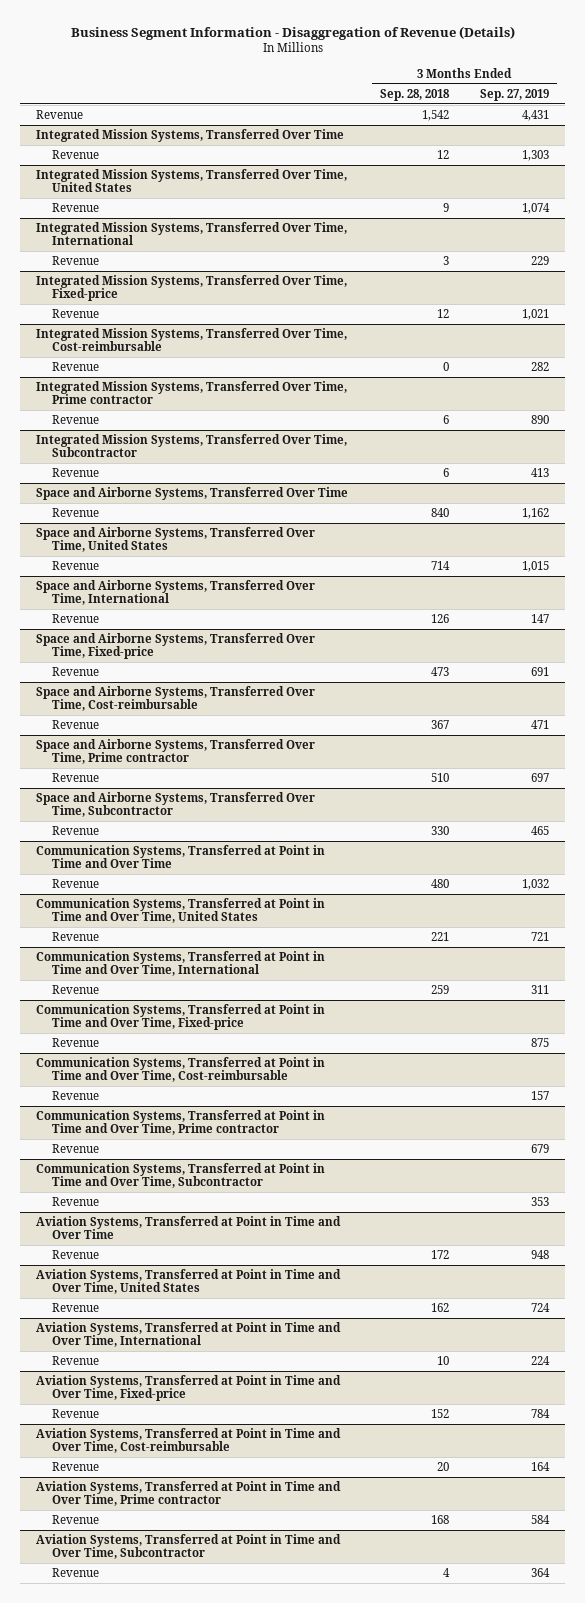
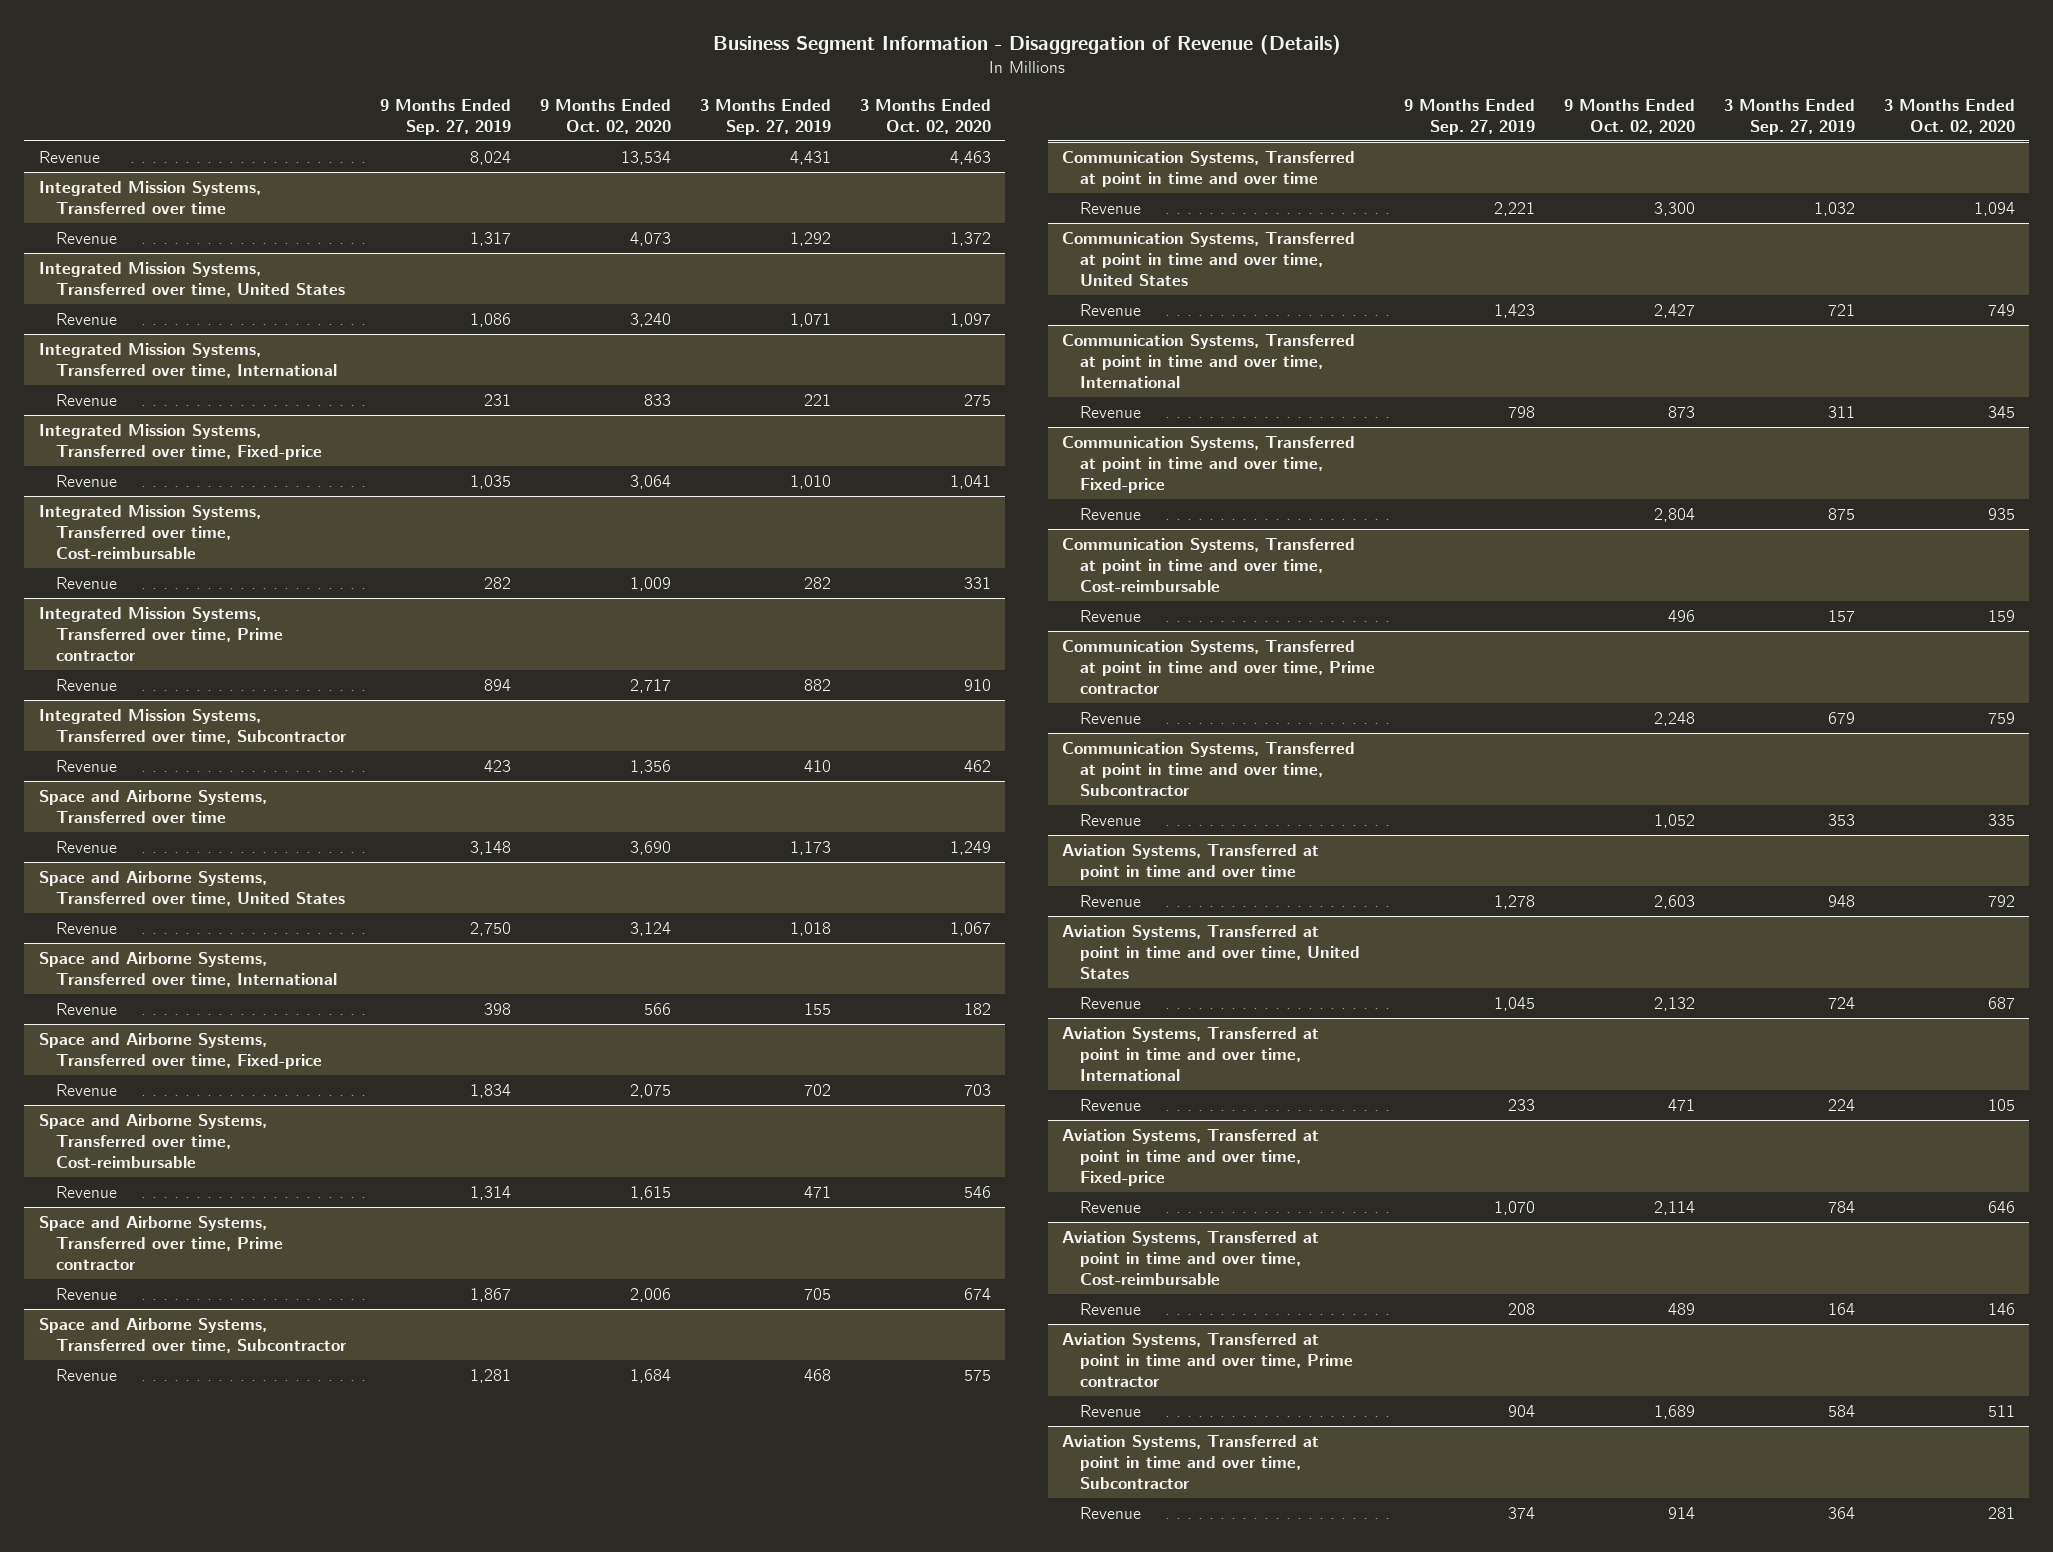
- | 3 Months Ended Sep. 28, 2018 | 3 Months Ended Sep. 27, 2019
+ | 9 Months Ended Sep. 27, 2019 | 9 Months Ended Oct. 02, 2020 | 3 Months Ended Sep. 27, 2019 | 3 Months Ended Oct. 02, 2020
- Integrated Mission Systems, Transferred Over Time
- Revenue | 12 | 1,303
- Integrated Mission Systems, Transferred Over Time, United States
- Revenue | 9 | 1,074
- Integrated Mission Systems, Transferred Over Time, International
- Revenue | 3 | 229
- Integrated Mission Systems, Transferred Over Time, Fixed-price
- Revenue | 12 | 1,021
- Integrated Mission Systems, Transferred Over Time, Cost-reimbursable
+ Integrated Mission Systems, Transferred over time
+ Revenue | 1,317 | 4,073 | 1,292 | 1,372
+ Integrated Mission Systems, Transferred over time, United States
+ Revenue | 1,086 | 3,240 | 1,071 | 1,097
+ Integrated Mission Systems, Transferred over time, International
+ Revenue | 231 | 833 | 221 | 275
+ Integrated Mission Systems, Transferred over time, Fixed-price
+ Revenue | 1,035 | 3,064 | 1,010 | 1,041
+ Integrated Mission Systems, Transferred over time, Cost-reimbursable
- Integrated Mission Systems, Transferred Over Time, Prime contractor
- Revenue | 6 | 890
- Integrated Mission Systems, Transferred Over Time, Subcontractor
- Revenue | 6 | 413
- Space and Airborne Systems, Transferred Over Time
- Revenue | 840 | 1,162
- Space and Airborne Systems, Transferred Over Time, United States
- Revenue | 714 | 1,015
- Space and Airborne Systems, Transferred Over Time, International
- Revenue | 126 | 147
- Space and Airborne Systems, Transferred Over Time, Fixed-price
- Revenue | 473 | 691
- Space and Airborne Systems, Transferred Over Time, Cost-reimbursable
+ Integrated Mission Systems, Transferred over time, Prime contractor
+ Revenue | 894 | 2,717 | 882 | 910
+ Integrated Mission Systems, Transferred over time, Subcontractor
+ Revenue | 423 | 1,356 | 410 | 462
+ Space and Airborne Systems, Transferred over time
+ Revenue | 3,148 | 3,690 | 1,173 | 1,249
+ Space and Airborne Systems, Transferred over time, United States
+ Revenue | 2,750 | 3,124 | 1,018 | 1,067
+ Space and Airborne Systems, Transferred over time, International
+ Revenue | 398 | 566 | 155 | 182
+ Space and Airborne Systems, Transferred over time, Fixed-price
+ Revenue | 1,834 | 2,075 | 702 | 703
+ Space and Airborne Systems, Transferred over time, Cost-reimbursable
- Space and Airborne Systems, Transferred Over Time, Prime contractor
- Revenue | 510 | 697
- Space and Airborne Systems, Transferred Over Time, Subcontractor
- Revenue | 330 | 465
- Communication Systems, Transferred at Point in Time and Over Time
+ Space and Airborne Systems, Transferred over time, Prime contractor
+ Revenue | 1,867 | 2,006 | 705 | 674
+ Space and Airborne Systems, Transferred over time, Subcontractor
+ Revenue | 1,281 | 1,684 | 468 | 575
+ Communication Systems, Transferred at point in time and over time
- Communication Systems, Transferred at Point in Time and Over Time, United States
+ Communication Systems, Transferred at point in time and over time, United States
- Communication Systems, Transferred at Point in Time and Over Time, International
+ Communication Systems, Transferred at point in time and over time, International
- Communication Systems, Transferred at Point in Time and Over Time, Fixed-price
+ Communication Systems, Transferred at point in time and over time, Fixed-price
- Communication Systems, Transferred at Point in Time and Over Time, Cost-reimbursable
+ Communication Systems, Transferred at point in time and over time, Cost-reimbursable
- Communication Systems, Transferred at Point in Time and Over Time, Prime contractor
+ Communication Systems, Transferred at point in time and over time, Prime contractor
- Communication Systems, Transferred at Point in Time and Over Time, Subcontractor
+ Communication Systems, Transferred at point in time and over time, Subcontractor
- Aviation Systems, Transferred at Point in Time and Over Time
+ Aviation Systems, Transferred at point in time and over time
- Aviation Systems, Transferred at Point in Time and Over Time, United States
+ Aviation Systems, Transferred at point in time and over time, United States
- Aviation Systems, Transferred at Point in Time and Over Time, International
+ Aviation Systems, Transferred at point in time and over time, International
- Aviation Systems, Transferred at Point in Time and Over Time, Fixed-price
+ Aviation Systems, Transferred at point in time and over time, Fixed-price
- Aviation Systems, Transferred at Point in Time and Over Time, Cost-reimbursable
+ Aviation Systems, Transferred at point in time and over time, Cost-reimbursable
- Aviation Systems, Transferred at Point in Time and Over Time, Prime contractor
+ Aviation Systems, Transferred at point in time and over time, Prime contractor
- Aviation Systems, Transferred at Point in Time and Over Time, Subcontractor
+ Aviation Systems, Transferred at point in time and over time, Subcontractor

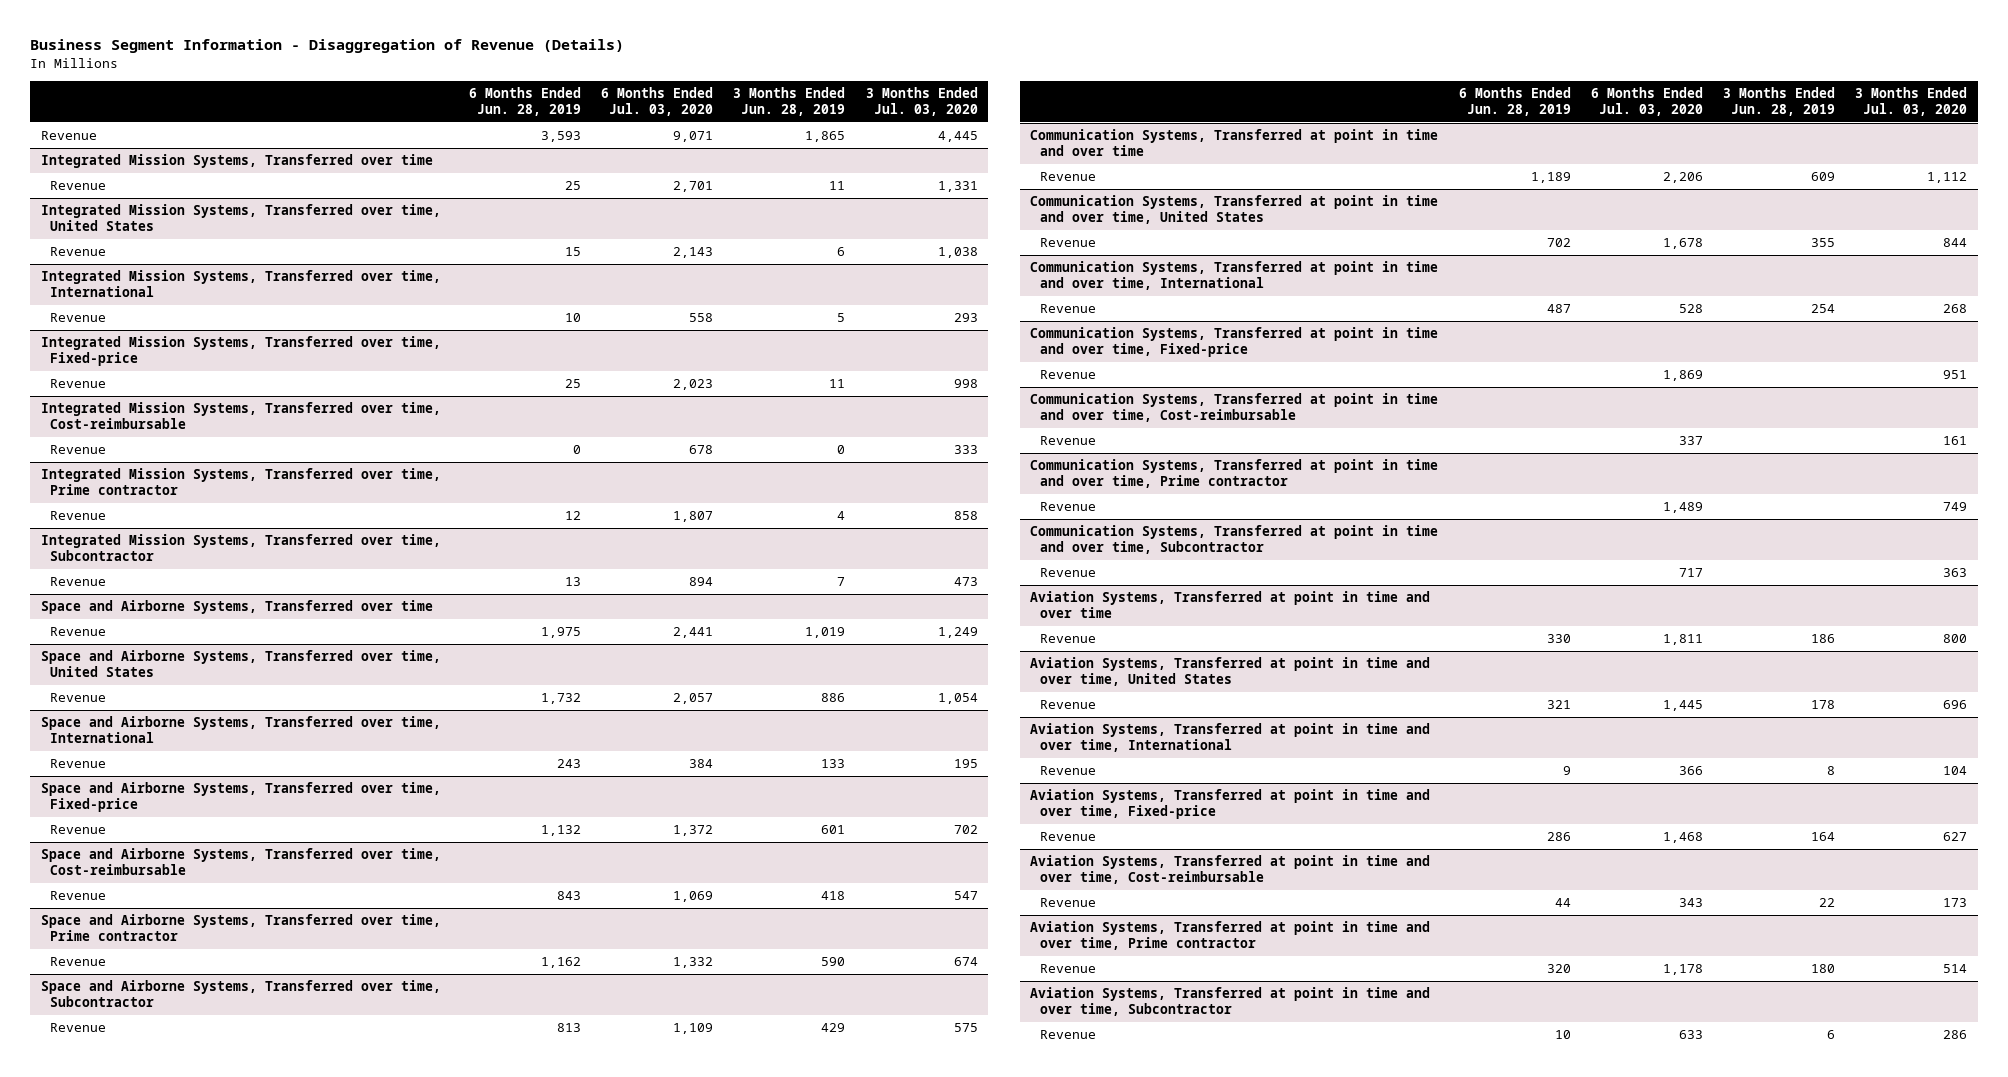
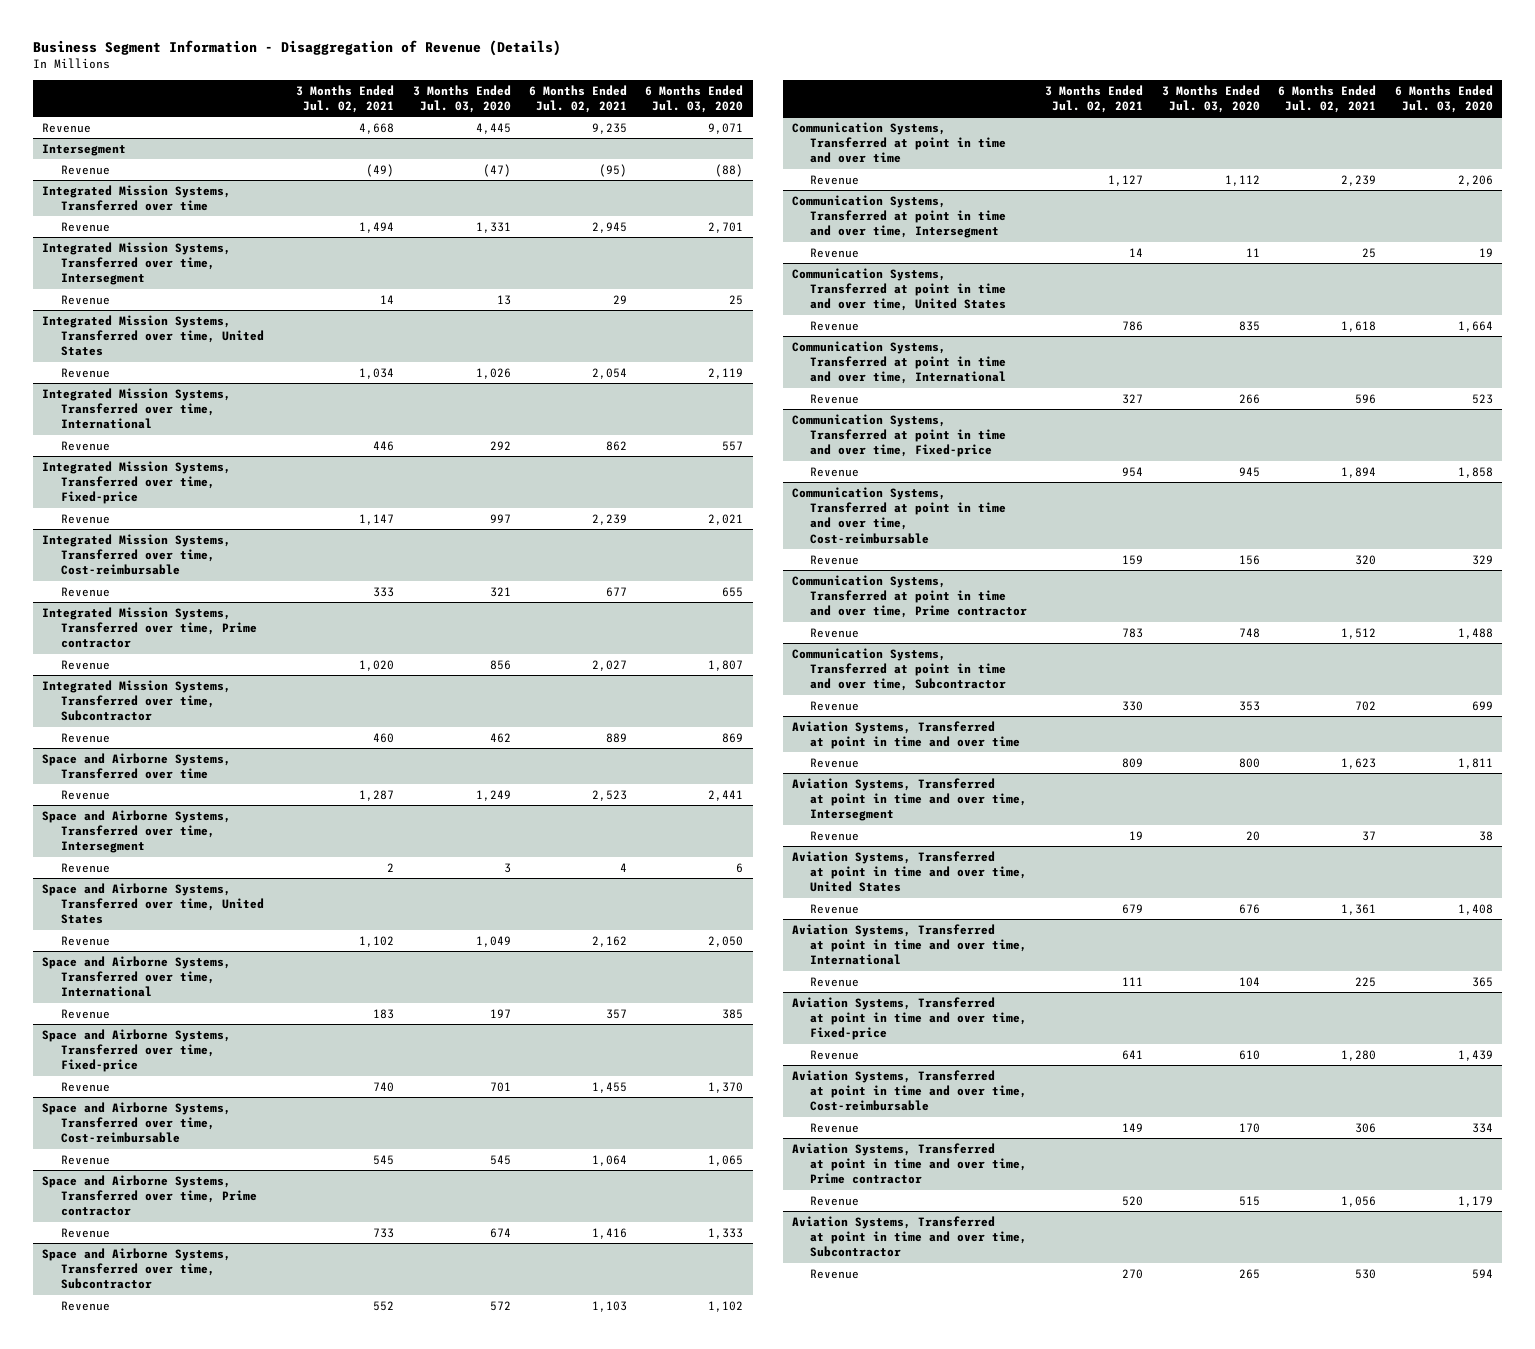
- | 6 Months Ended Jun. 28, 2019 | 6 Months Ended Jul. 03, 2020 | 3 Months Ended Jun. 28, 2019 | 3 Months Ended Jul. 03, 2020
+ | 3 Months Ended Jul. 02, 2021 | 3 Months Ended Jul. 03, 2020 | 6 Months Ended Jul. 02, 2021 | 6 Months Ended Jul. 03, 2020
+ Intersegment
+ Revenue | (49) | (47) | (95) | (88)
+ Integrated Mission Systems, Transferred over time, Intersegment
+ Revenue | 14 | 13 | 29 | 25
@ Integrated Mission Systems, Transferred over time, United States
- Revenue | 15 | 2,143 | 6 | 1,038
+ Revenue | 1,034 | 1,026 | 2,054 | 2,119
@ Integrated Mission Systems, Transferred over time, International
- Revenue | 10 | 558 | 5 | 293
+ Revenue | 446 | 292 | 862 | 557
@ Integrated Mission Systems, Transferred over time, Fixed-price
- Revenue | 25 | 2,023 | 11 | 998
+ Revenue | 1,147 | 997 | 2,239 | 2,021
@ Integrated Mission Systems, Transferred over time, Cost-reimbursable
- Revenue | 0 | 678 | 0 | 333
+ Revenue | 333 | 321 | 677 | 655
@ Integrated Mission Systems, Transferred over time, Prime contractor
- Revenue | 12 | 1,807 | 4 | 858
+ Revenue | 1,020 | 856 | 2,027 | 1,807
@ Integrated Mission Systems, Transferred over time, Subcontractor
- Revenue | 13 | 894 | 7 | 473
+ Revenue | 460 | 462 | 889 | 869
+ Space and Airborne Systems, Transferred over time, Intersegment
+ Revenue | 2 | 3 | 4 | 6
@ Space and Airborne Systems, Transferred over time, United States
- Revenue | 1,732 | 2,057 | 886 | 1,054
+ Revenue | 1,102 | 1,049 | 2,162 | 2,050
@ Space and Airborne Systems, Transferred over time, International
- Revenue | 243 | 384 | 133 | 195
+ Revenue | 183 | 197 | 357 | 385
@ Space and Airborne Systems, Transferred over time, Fixed-price
- Revenue | 1,132 | 1,372 | 601 | 702
+ Revenue | 740 | 701 | 1,455 | 1,370
@ Space and Airborne Systems, Transferred over time, Cost-reimbursable
- Revenue | 843 | 1,069 | 418 | 547
+ Revenue | 545 | 545 | 1,064 | 1,065
@ Space and Airborne Systems, Transferred over time, Prime contractor
- Revenue | 1,162 | 1,332 | 590 | 674
+ Revenue | 733 | 674 | 1,416 | 1,333
@ Space and Airborne Systems, Transferred over time, Subcontractor
- Revenue | 813 | 1,109 | 429 | 575
+ Revenue | 552 | 572 | 1,103 | 1,102
+ Communication Systems, Transferred at point in time and over time, Intersegment
+ Revenue | 14 | 11 | 25 | 19
@ Communication Systems, Transferred at point in time and over time, United States
- Revenue | 702 | 1,678 | 355 | 844
+ Revenue | 786 | 835 | 1,618 | 1,664
@ Communication Systems, Transferred at point in time and over time, International
- Revenue | 487 | 528 | 254 | 268
+ Revenue | 327 | 266 | 596 | 523
@ Communication Systems, Transferred at point in time and over time, Fixed-price
- Revenue | | 1,869 | | 951
+ Revenue | 954 | 945 | 1,894 | 1,858
@ Communication Systems, Transferred at point in time and over time, Cost-reimbursable
- Revenue | | 337 | | 161
+ Revenue | 159 | 156 | 320 | 329
@ Communication Systems, Transferred at point in time and over time, Prime contractor
- Revenue | | 1,489 | | 749
+ Revenue | 783 | 748 | 1,512 | 1,488
@ Communication Systems, Transferred at point in time and over time, Subcontractor
- Revenue | | 717 | | 363
+ Revenue | 330 | 353 | 702 | 699
+ Aviation Systems, Transferred at point in time and over time, Intersegment
+ Revenue | 19 | 20 | 37 | 38
@ Aviation Systems, Transferred at point in time and over time, United States
- Revenue | 321 | 1,445 | 178 | 696
+ Revenue | 679 | 676 | 1,361 | 1,408
@ Aviation Systems, Transferred at point in time and over time, International
- Revenue | 9 | 366 | 8 | 104
+ Revenue | 111 | 104 | 225 | 365
@ Aviation Systems, Transferred at point in time and over time, Fixed-price
- Revenue | 286 | 1,468 | 164 | 627
+ Revenue | 641 | 610 | 1,280 | 1,439
@ Aviation Systems, Transferred at point in time and over time, Cost-reimbursable
- Revenue | 44 | 343 | 22 | 173
+ Revenue | 149 | 170 | 306 | 334
@ Aviation Systems, Transferred at point in time and over time, Prime contractor
- Revenue | 320 | 1,178 | 180 | 514
+ Revenue | 520 | 515 | 1,056 | 1,179
@ Aviation Systems, Transferred at point in time and over time, Subcontractor
- Revenue | 10 | 633 | 6 | 286
+ Revenue | 270 | 265 | 530 | 594

